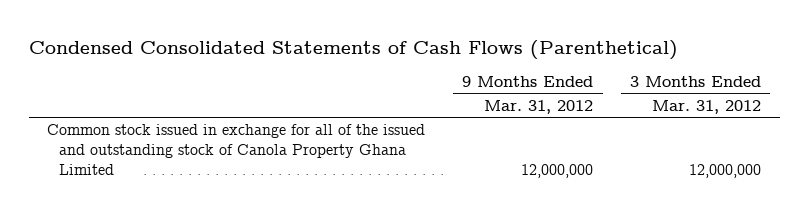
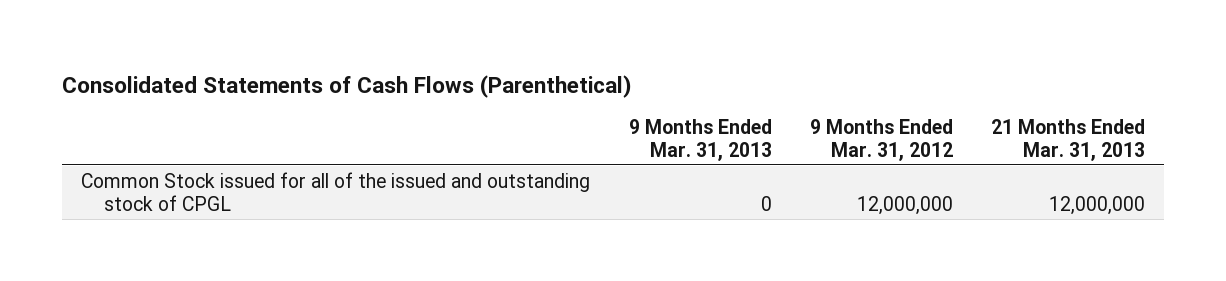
- Condensed Consolidated Statements of Cash Flows (Parenthetical)
+ Consolidated Statements of Cash Flows (Parenthetical)
- | 9 Months Ended Mar. 31, 2012 | 3 Months Ended Mar. 31, 2012
+ | 9 Months Ended Mar. 31, 2013 | 9 Months Ended Mar. 31, 2012 | 21 Months Ended Mar. 31, 2013
- Common stock issued in exchange for all of the issued and outstanding stock of Canola Property Ghana Limited | 12,000,000 | 12,000,000
+ Common Stock issued for all of the issued and outstanding stock of CPGL | 0 | 12,000,000 | 12,000,000

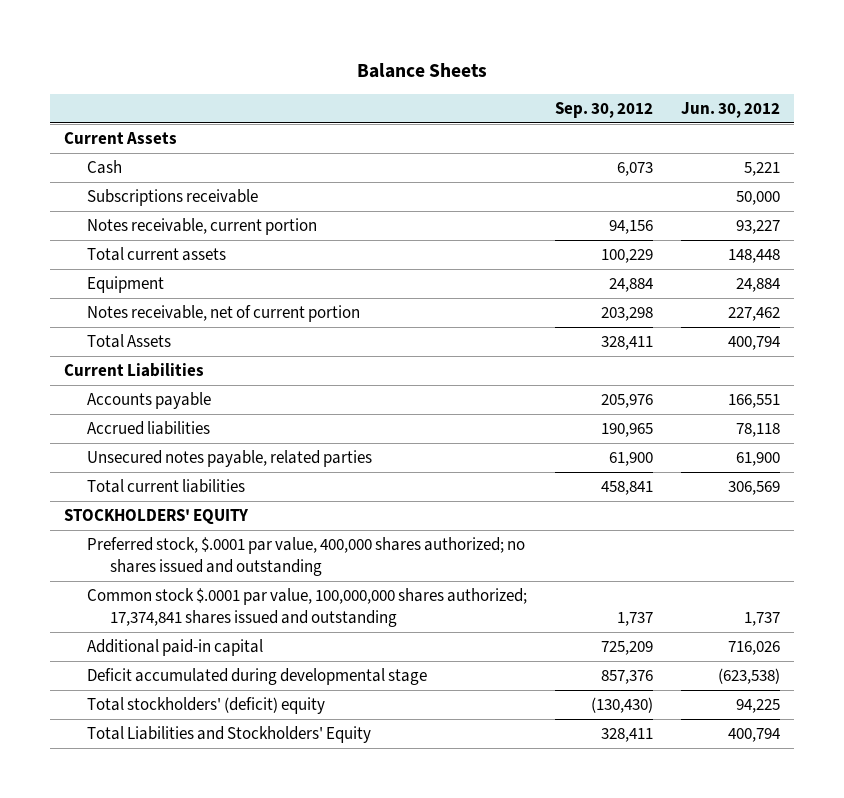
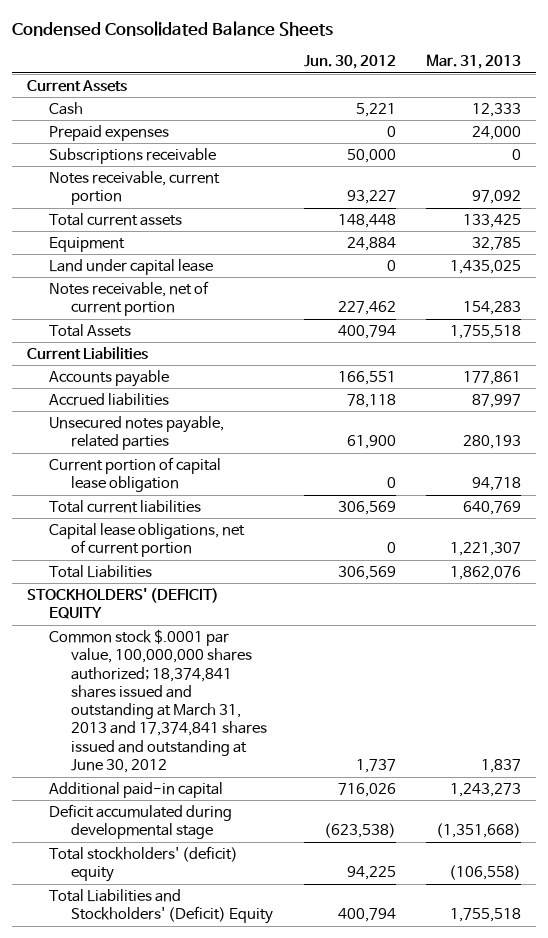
- Balance Sheets
+ Condensed Consolidated Balance Sheets
- | Sep. 30, 2012 | Jun. 30, 2012
+ | Jun. 30, 2012 | Mar. 31, 2013
+ Prepaid expenses | 0 | 24,000
+ Land under capital lease | 0 | 1,435,025
+ Current portion of capital lease obligation | 0 | 94,718
- STOCKHOLDERS' EQUITY
- Preferred stock, $.0001 par value, 400,000 shares authorized; no shares issued and outstanding
- Common stock $.0001 par value, 100,000,000 shares authorized; 17,374,841 shares issued and outstanding | 1,737 | 1,737
+ Capital lease obligations, net of current portion | 0 | 1,221,307
+ Total Liabilities | 306,569 | 1,862,076
+ STOCKHOLDERS' (DEFICIT) EQUITY
+ Common stock $.0001 par value, 100,000,000 shares authorized; 18,374,841 shares issued and outstanding at March 31, 2013 and 17,374,841 shares issued and outstanding at June 30, 2012 | 1,737 | 1,837
- Total Liabilities and Stockholders' Equity | 328,411 | 400,794
+ Total Liabilities and Stockholders' (Deficit) Equity | 400,794 | 1,755,518

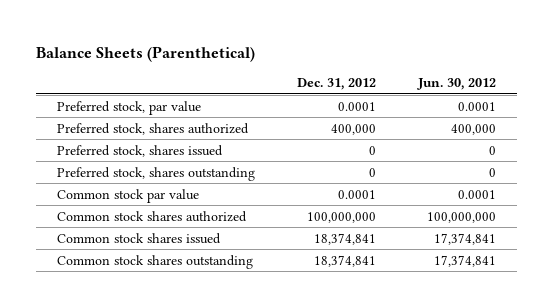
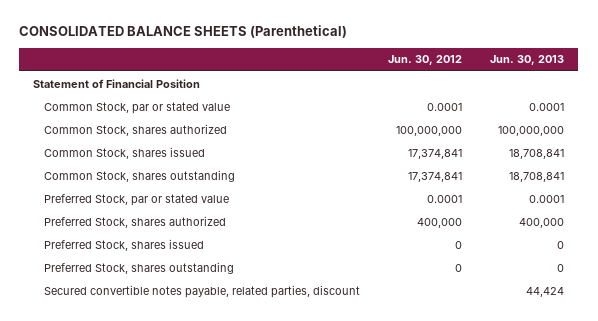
- Balance Sheets (Parenthetical)
+ CONSOLIDATED BALANCE SHEETS (Parenthetical)
- | Dec. 31, 2012 | Jun. 30, 2012
+ | Jun. 30, 2012 | Jun. 30, 2013
- Preferred stock, par value | 0.0001 | 0.0001
- Preferred stock, shares authorized | 400,000 | 400,000
- Preferred stock, shares issued | 0 | 0
- Preferred stock, shares outstanding | 0 | 0
- Common stock par value | 0.0001 | 0.0001
- Common stock shares authorized | 100,000,000 | 100,000,000
- Common stock shares issued | 18,374,841 | 17,374,841
- Common stock shares outstanding | 18,374,841 | 17,374,841
+ Statement of Financial Position
+ Common Stock, par or stated value | 0.0001 | 0.0001
+ Common Stock, shares authorized | 100,000,000 | 100,000,000
+ Common Stock, shares issued | 17,374,841 | 18,708,841
+ Common Stock, shares outstanding | 17,374,841 | 18,708,841
+ Preferred Stock, par or stated value | 0.0001 | 0.0001
+ Preferred Stock, shares authorized | 400,000 | 400,000
+ Preferred Stock, shares issued | 0 | 0
+ Preferred Stock, shares outstanding | 0 | 0
+ Secured convertible notes payable, related parties, discount | | 44,424

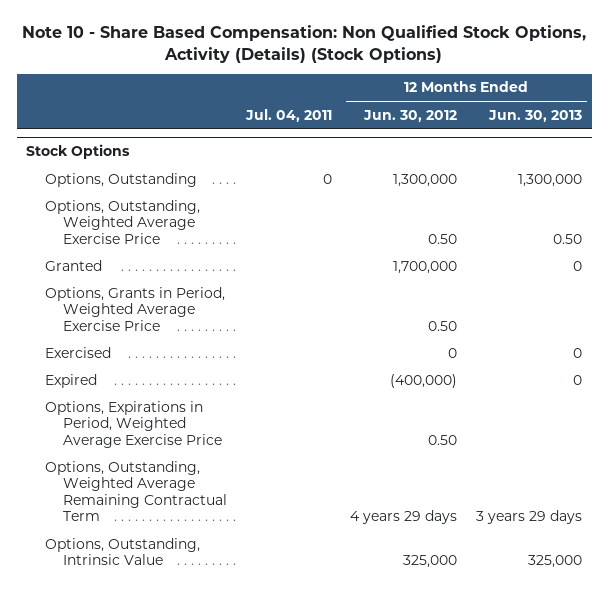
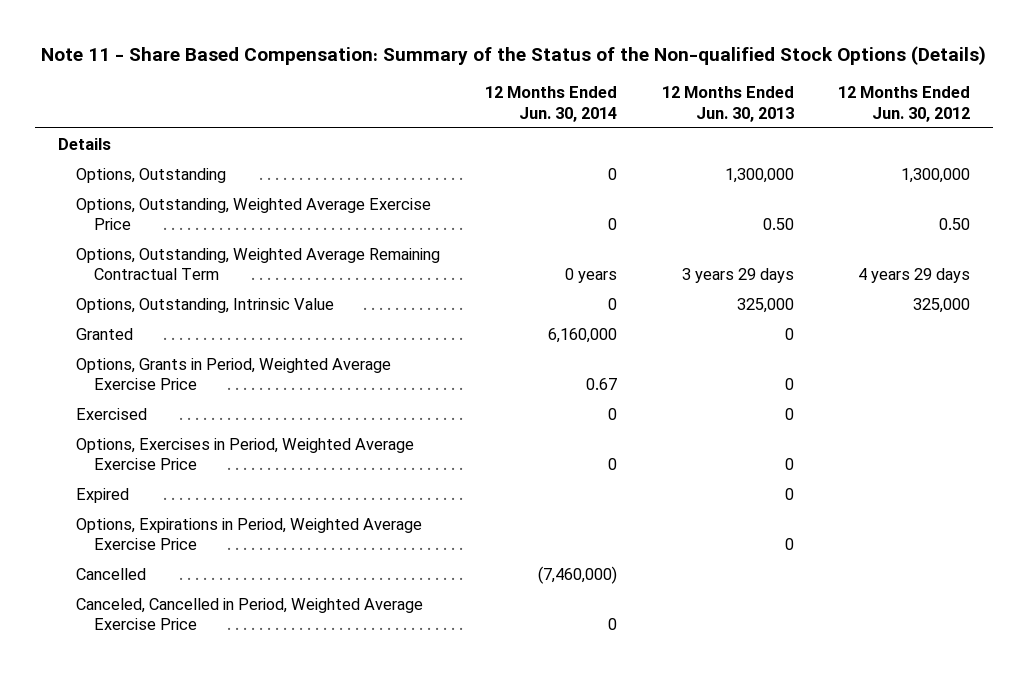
- Note 10 - Share Based Compensation: Non Qualified Stock Options, Activity (Details) (Stock Options)
+ Note 11 - Share Based Compensation: Summary of the Status of the Non-qualified Stock Options (Details)
- | Jul. 04, 2011 | 12 Months Ended Jun. 30, 2012 | 12 Months Ended Jun. 30, 2013
+ | 12 Months Ended Jun. 30, 2014 | 12 Months Ended Jun. 30, 2013 | 12 Months Ended Jun. 30, 2012
- Stock Options
+ Details
- Granted | | 1,700,000 | 0
- Options, Grants in Period, Weighted Average Exercise Price | | 0.50 |
- Exercised | | 0 | 0
- Expired | | (400,000) | 0
- Options, Expirations in Period, Weighted Average Exercise Price | | 0.50 |
+ Granted | 6,160,000 | 0 |
+ Options, Grants in Period, Weighted Average Exercise Price | 0.67 | 0 |
+ Exercised | 0 | 0 |
+ Options, Exercises in Period, Weighted Average Exercise Price | 0 | 0 |
+ Expired | | 0 |
+ Options, Expirations in Period, Weighted Average Exercise Price | | 0 |
+ Cancelled | (7,460,000) | |
+ Canceled, Cancelled in Period, Weighted Average Exercise Price | 0 | |

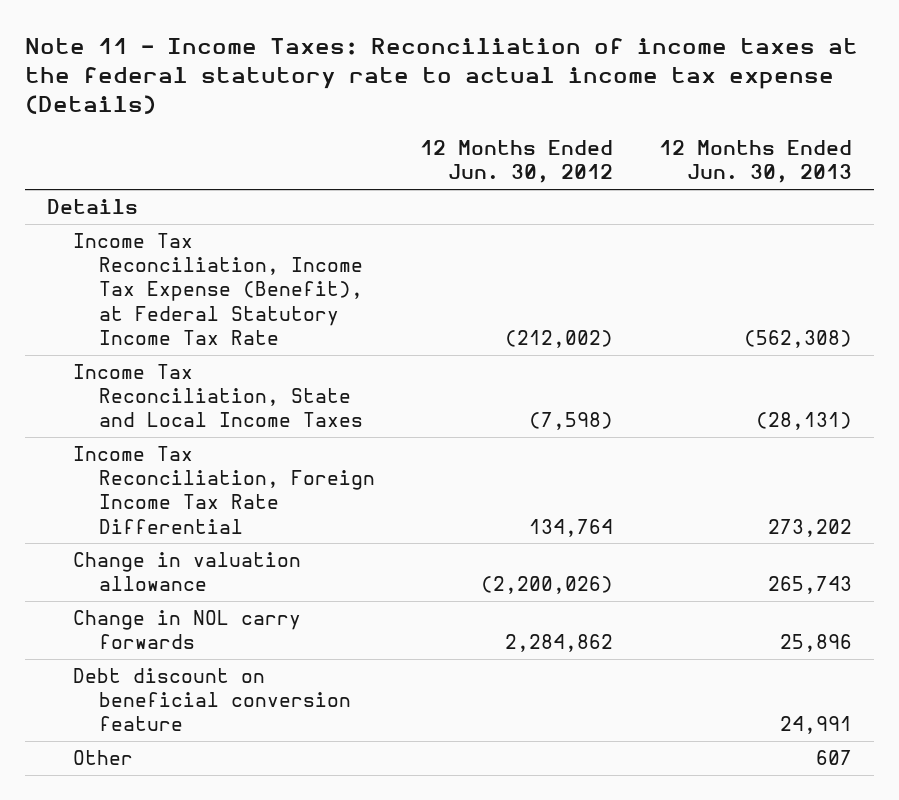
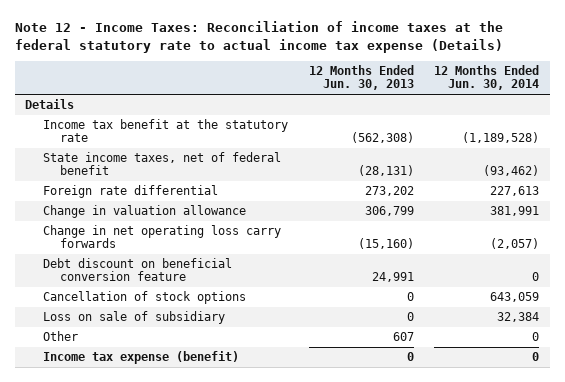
- Note 11 - Income Taxes: Reconciliation of income taxes at the federal statutory rate to actual income tax expense (Details)
+ Note 12 - Income Taxes: Reconciliation of income taxes at the federal statutory rate to actual income tax expense (Details)
- | 12 Months Ended Jun. 30, 2012 | 12 Months Ended Jun. 30, 2013
+ | 12 Months Ended Jun. 30, 2013 | 12 Months Ended Jun. 30, 2014
- Income Tax Reconciliation, Income Tax Expense (Benefit), at Federal Statutory Income Tax Rate | (212,002) | (562,308)
- Income Tax Reconciliation, State and Local Income Taxes | (7,598) | (28,131)
- Income Tax Reconciliation, Foreign Income Tax Rate Differential | 134,764 | 273,202
- Change in valuation allowance | (2,200,026) | 265,743
- Change in NOL carry forwards | 2,284,862 | 25,896
+ Income tax benefit at the statutory rate | (562,308) | (1,189,528)
+ State income taxes, net of federal benefit | (28,131) | (93,462)
+ Foreign rate differential | 273,202 | 227,613
+ Change in valuation allowance | 306,799 | 381,991
+ Change in net operating loss carry forwards | (15,160) | (2,057)
+ Cancellation of stock options | 0 | 643,059
+ Loss on sale of subsidiary | 0 | 32,384
+ Income tax expense (benefit) | 0 | 0

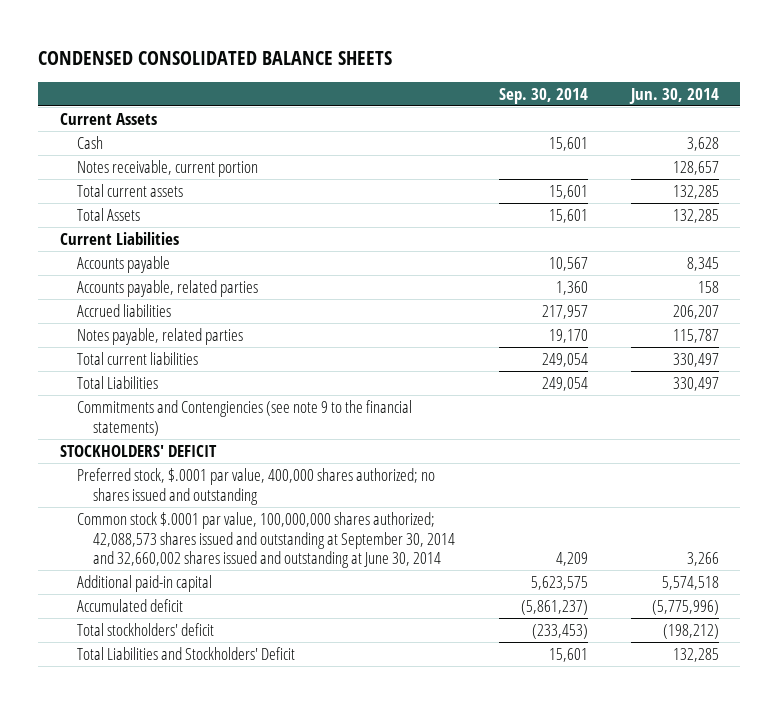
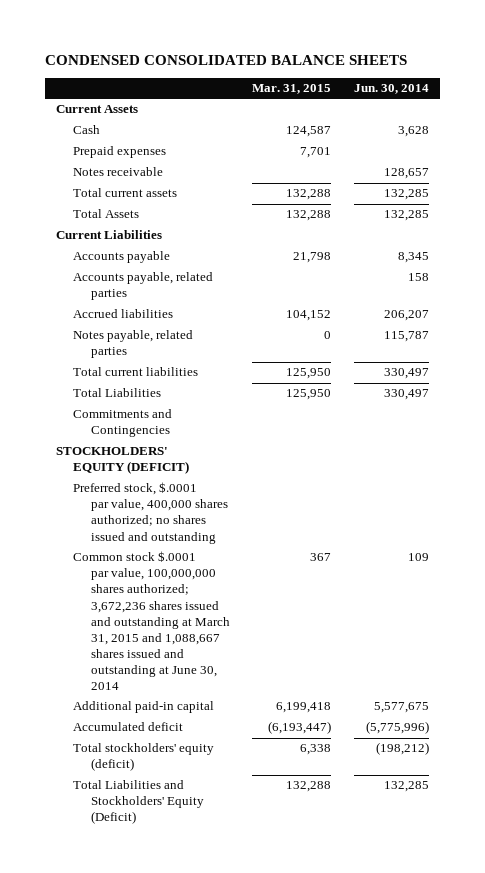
- | Sep. 30, 2014 | Jun. 30, 2014
+ | Mar. 31, 2015 | Jun. 30, 2014
- Notes receivable, current portion | | 128,657
+ Prepaid expenses | 7,701 |
+ Notes receivable | | 128,657
- Commitments and Contengiencies (see note 9 to the financial statements)
- STOCKHOLDERS' DEFICIT
+ Commitments and Contingencies
+ STOCKHOLDERS' EQUITY (DEFICIT)
- Common stock $.0001 par value, 100,000,000 shares authorized; 42,088,573 shares issued and outstanding at September 30, 2014 and 32,660,002 shares issued and outstanding at June 30, 2014 | 4,209 | 3,266
- Additional paid-in capital | 5,623,575 | 5,574,518
+ Common stock $.0001 par value, 100,000,000 shares authorized; 3,672,236 shares issued and outstanding at March 31, 2015 and 1,088,667 shares issued and outstanding at June 30, 2014 | 367 | 109
+ Additional paid-in capital | 6,199,418 | 5,577,675
- Total stockholders' deficit | (233,453) | (198,212)
- Total Liabilities and Stockholders' Deficit | 15,601 | 132,285
+ Total stockholders' equity (deficit) | 6,338 | (198,212)
+ Total Liabilities and Stockholders' Equity (Deficit) | 132,288 | 132,285

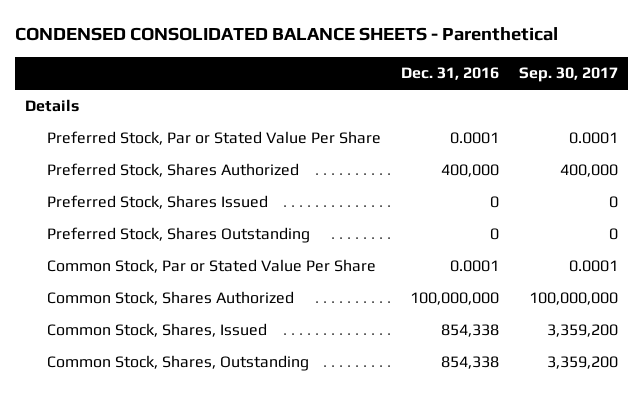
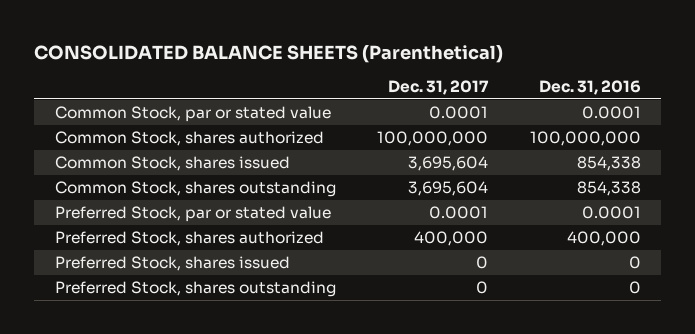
- CONDENSED CONSOLIDATED BALANCE SHEETS - Parenthetical
+ CONSOLIDATED BALANCE SHEETS (Parenthetical)
- | Dec. 31, 2016 | Sep. 30, 2017
+ | Dec. 31, 2017 | Dec. 31, 2016
- Details
- Preferred Stock, Par or Stated Value Per Share | 0.0001 | 0.0001
- Preferred Stock, Shares Authorized | 400,000 | 400,000
- Preferred Stock, Shares Issued | 0 | 0
- Preferred Stock, Shares Outstanding | 0 | 0
- Common Stock, Par or Stated Value Per Share | 0.0001 | 0.0001
- Common Stock, Shares Authorized | 100,000,000 | 100,000,000
- Common Stock, Shares, Issued | 854,338 | 3,359,200
- Common Stock, Shares, Outstanding | 854,338 | 3,359,200
+ Common Stock, par or stated value | 0.0001 | 0.0001
+ Common Stock, shares authorized | 100,000,000 | 100,000,000
+ Common Stock, shares issued | 3,695,604 | 854,338
+ Common Stock, shares outstanding | 3,695,604 | 854,338
+ Preferred Stock, par or stated value | 0.0001 | 0.0001
+ Preferred Stock, shares authorized | 400,000 | 400,000
+ Preferred Stock, shares issued | 0 | 0
+ Preferred Stock, shares outstanding | 0 | 0

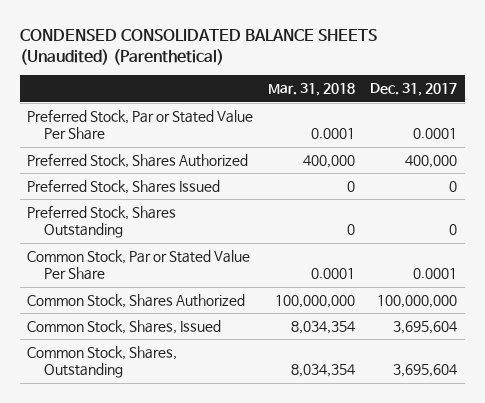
- CONSOLIDATED BALANCE SHEETS (Parenthetical)
+ CONDENSED CONSOLIDATED BALANCE SHEETS (Unaudited) (Parenthetical)
- | Dec. 31, 2017 | Dec. 31, 2016
+ | Mar. 31, 2018 | Dec. 31, 2017
- Common Stock, par or stated value | 0.0001 | 0.0001
- Common Stock, shares authorized | 100,000,000 | 100,000,000
- Common Stock, shares issued | 3,695,604 | 854,338
- Common Stock, shares outstanding | 3,695,604 | 854,338
- Preferred Stock, par or stated value | 0.0001 | 0.0001
- Preferred Stock, shares authorized | 400,000 | 400,000
- Preferred Stock, shares issued | 0 | 0
- Preferred Stock, shares outstanding | 0 | 0
+ Preferred Stock, Par or Stated Value Per Share | 0.0001 | 0.0001
+ Preferred Stock, Shares Authorized | 400,000 | 400,000
+ Preferred Stock, Shares Issued | 0 | 0
+ Preferred Stock, Shares Outstanding | 0 | 0
+ Common Stock, Par or Stated Value Per Share | 0.0001 | 0.0001
+ Common Stock, Shares Authorized | 100,000,000 | 100,000,000
+ Common Stock, Shares, Issued | 8,034,354 | 3,695,604
+ Common Stock, Shares, Outstanding | 8,034,354 | 3,695,604

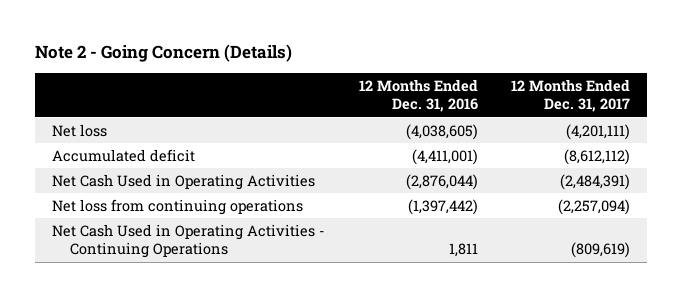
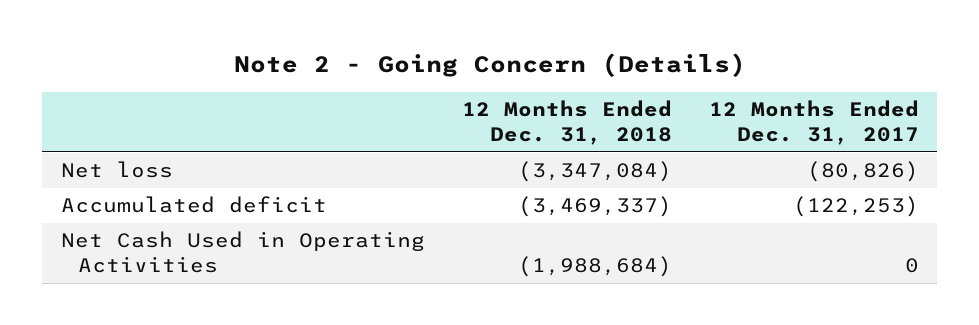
- | 12 Months Ended Dec. 31, 2016 | 12 Months Ended Dec. 31, 2017
+ | 12 Months Ended Dec. 31, 2018 | 12 Months Ended Dec. 31, 2017
- Net loss | (4,038,605) | (4,201,111)
- Accumulated deficit | (4,411,001) | (8,612,112)
- Net Cash Used in Operating Activities | (2,876,044) | (2,484,391)
- Net loss from continuing operations | (1,397,442) | (2,257,094)
- Net Cash Used in Operating Activities - Continuing Operations | 1,811 | (809,619)
+ Net loss | (3,347,084) | (80,826)
+ Accumulated deficit | (3,469,337) | (122,253)
+ Net Cash Used in Operating Activities | (1,988,684) | 0

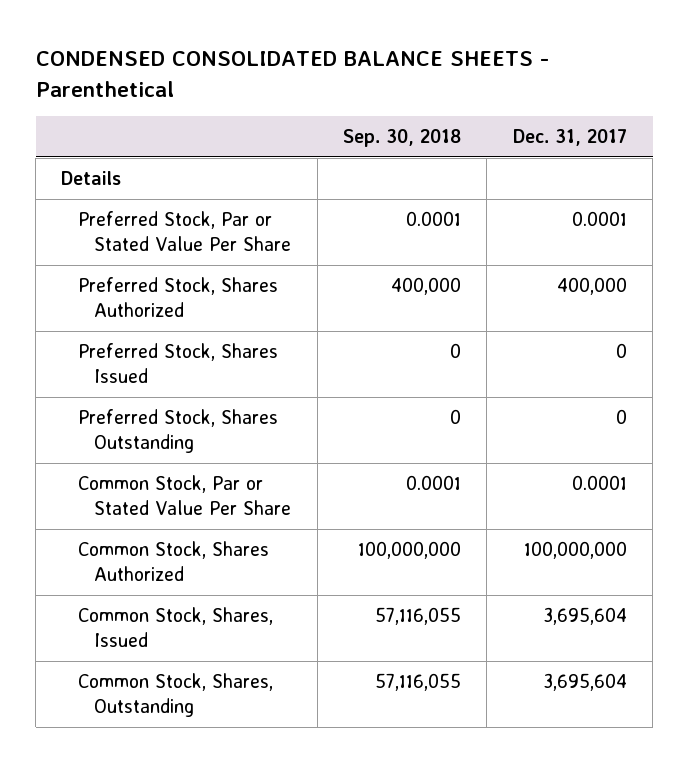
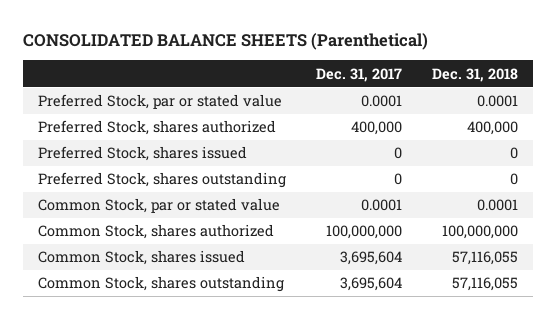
- CONDENSED CONSOLIDATED BALANCE SHEETS - Parenthetical
+ CONSOLIDATED BALANCE SHEETS (Parenthetical)
- | Sep. 30, 2018 | Dec. 31, 2017
+ | Dec. 31, 2017 | Dec. 31, 2018
- Details
- Preferred Stock, Par or Stated Value Per Share | 0.0001 | 0.0001
- Preferred Stock, Shares Authorized | 400,000 | 400,000
- Preferred Stock, Shares Issued | 0 | 0
- Preferred Stock, Shares Outstanding | 0 | 0
- Common Stock, Par or Stated Value Per Share | 0.0001 | 0.0001
- Common Stock, Shares Authorized | 100,000,000 | 100,000,000
- Common Stock, Shares, Issued | 57,116,055 | 3,695,604
- Common Stock, Shares, Outstanding | 57,116,055 | 3,695,604
+ Preferred Stock, par or stated value | 0.0001 | 0.0001
+ Preferred Stock, shares authorized | 400,000 | 400,000
+ Preferred Stock, shares issued | 0 | 0
+ Preferred Stock, shares outstanding | 0 | 0
+ Common Stock, par or stated value | 0.0001 | 0.0001
+ Common Stock, shares authorized | 100,000,000 | 100,000,000
+ Common Stock, shares issued | 3,695,604 | 57,116,055
+ Common Stock, shares outstanding | 3,695,604 | 57,116,055

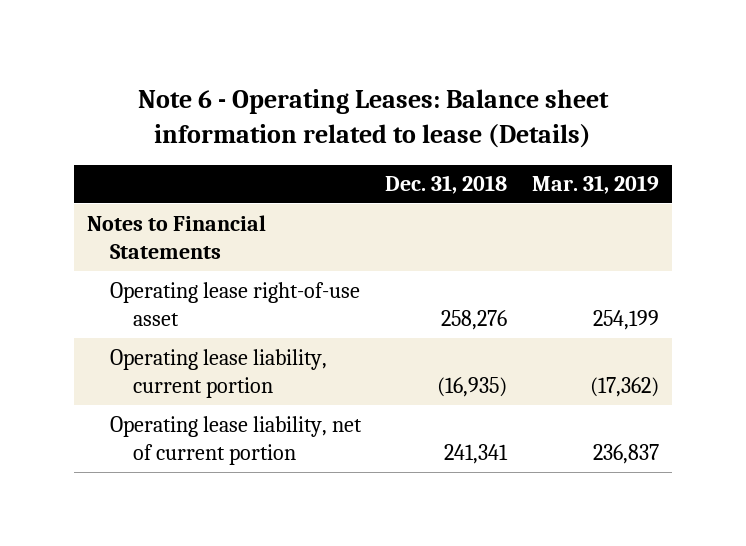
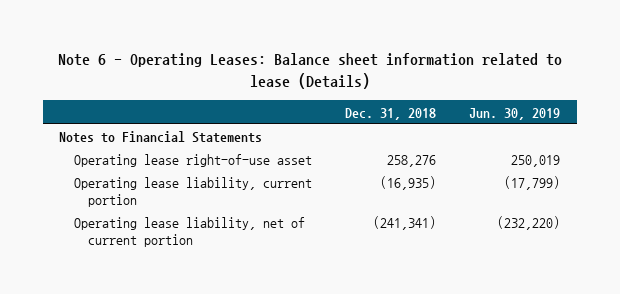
- | Dec. 31, 2018 | Mar. 31, 2019
+ | Dec. 31, 2018 | Jun. 30, 2019
- Operating lease liability, net of current portion | 241,341 | 236,837
+ Operating lease liability, net of current portion | (241,341) | (232,220)

